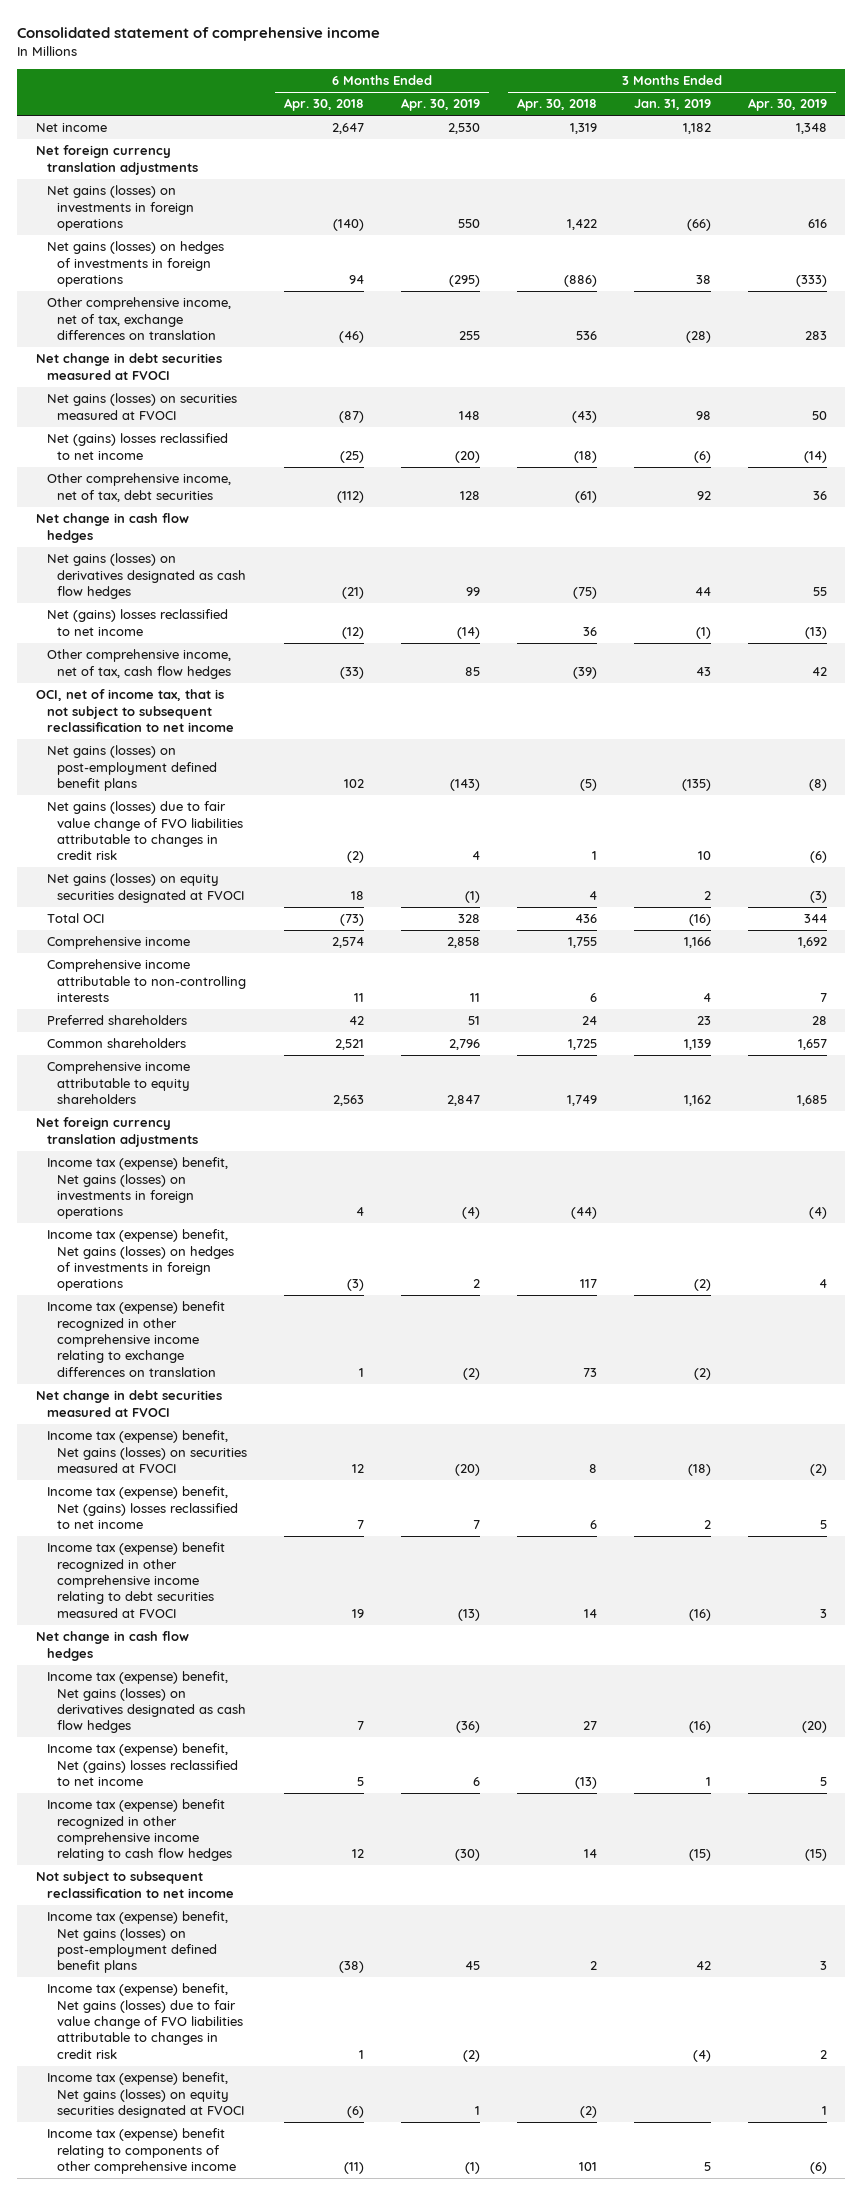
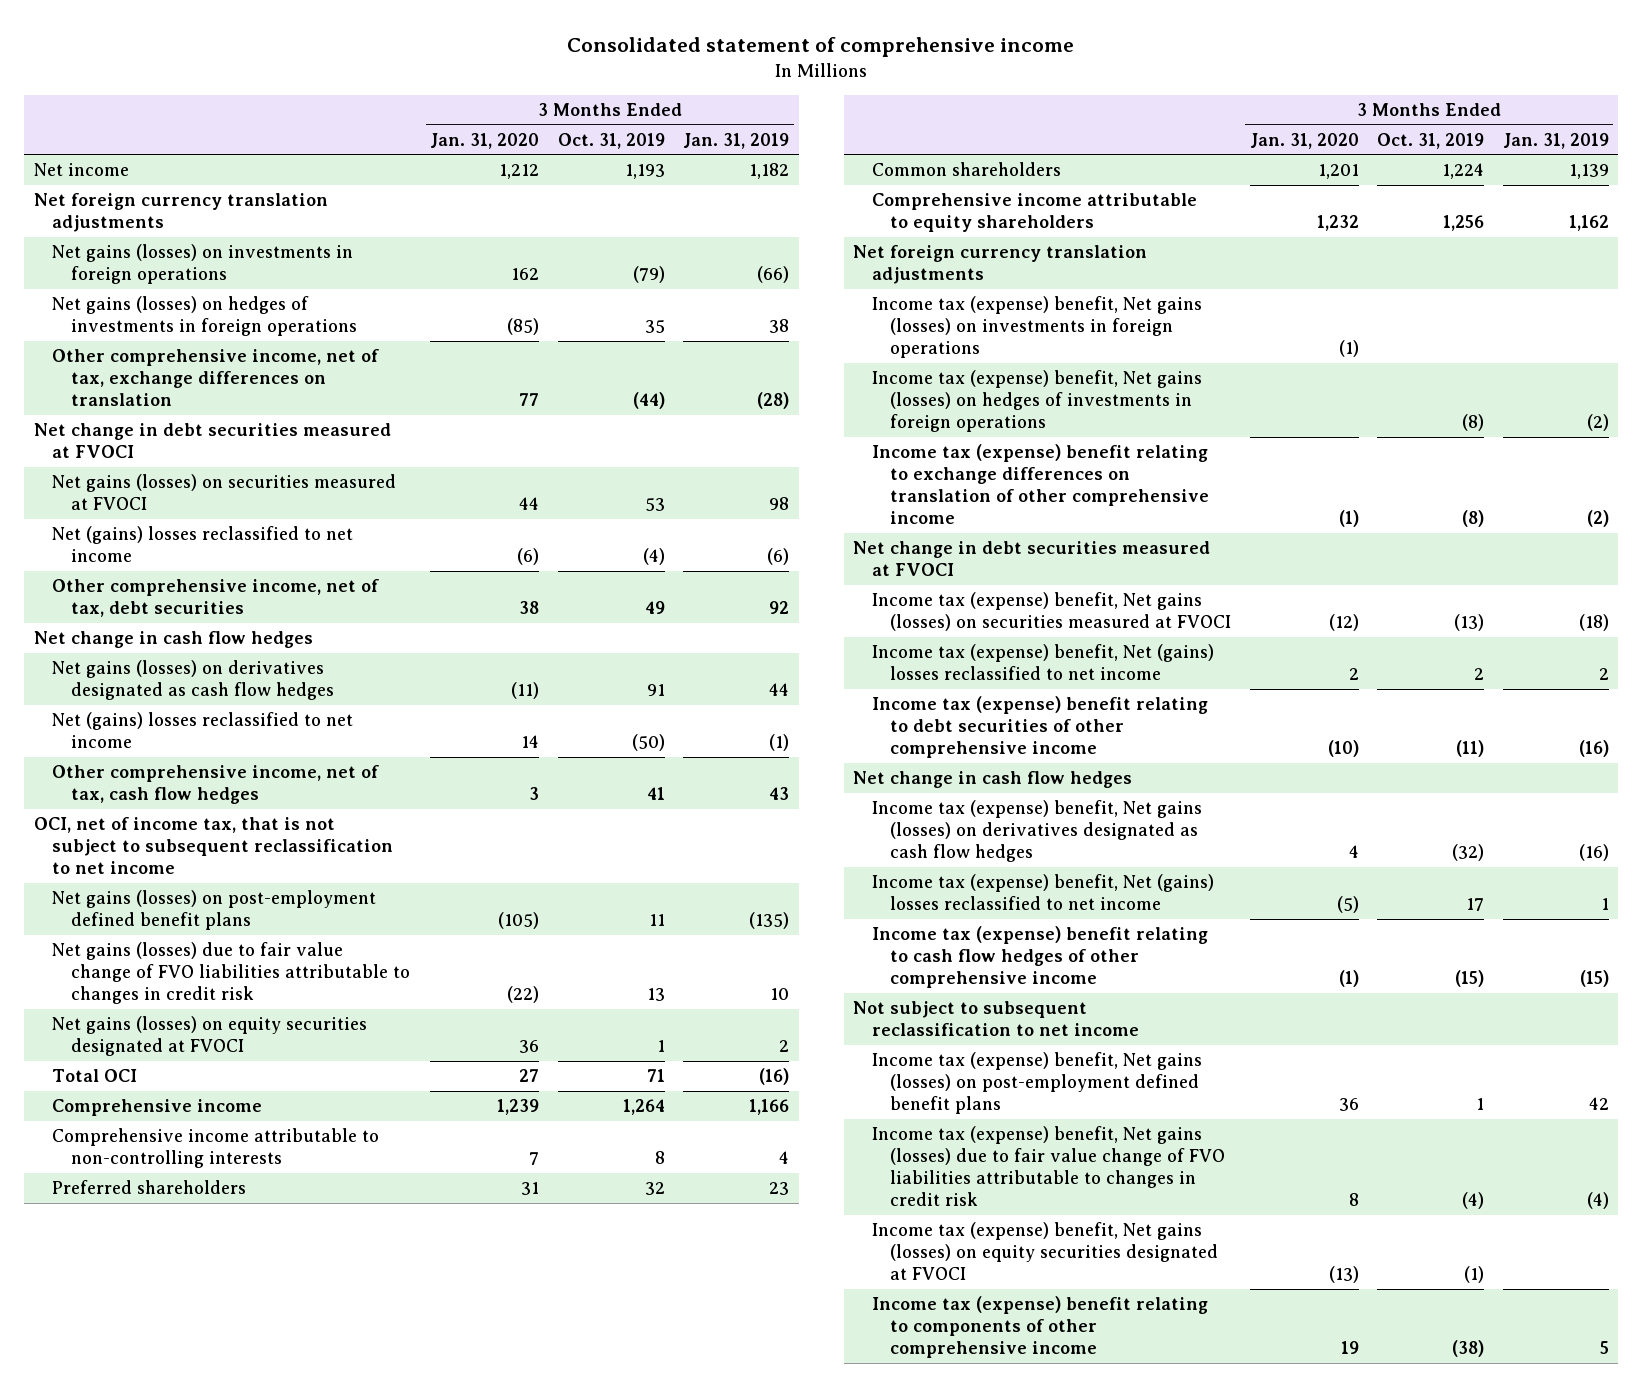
- | 6 Months Ended Apr. 30, 2018 | 6 Months Ended Apr. 30, 2019 | 3 Months Ended Apr. 30, 2018 | 3 Months Ended Jan. 31, 2019 | 3 Months Ended Apr. 30, 2019
+ | 3 Months Ended Jan. 31, 2020 | 3 Months Ended Oct. 31, 2019 | 3 Months Ended Jan. 31, 2019
- Income tax (expense) benefit recognized in other comprehensive income relating to exchange differences on translation | 1 | (2) | 73 | (2) |
+ Income tax (expense) benefit relating to exchange differences on translation of other comprehensive income | (1) | (8) | (2)
- Income tax (expense) benefit recognized in other comprehensive income relating to debt securities measured at FVOCI | 19 | (13) | 14 | (16) | 3
+ Income tax (expense) benefit relating to debt securities of other comprehensive income | (10) | (11) | (16)
- Income tax (expense) benefit recognized in other comprehensive income relating to cash flow hedges | 12 | (30) | 14 | (15) | (15)
+ Income tax (expense) benefit relating to cash flow hedges of other comprehensive income | (1) | (15) | (15)

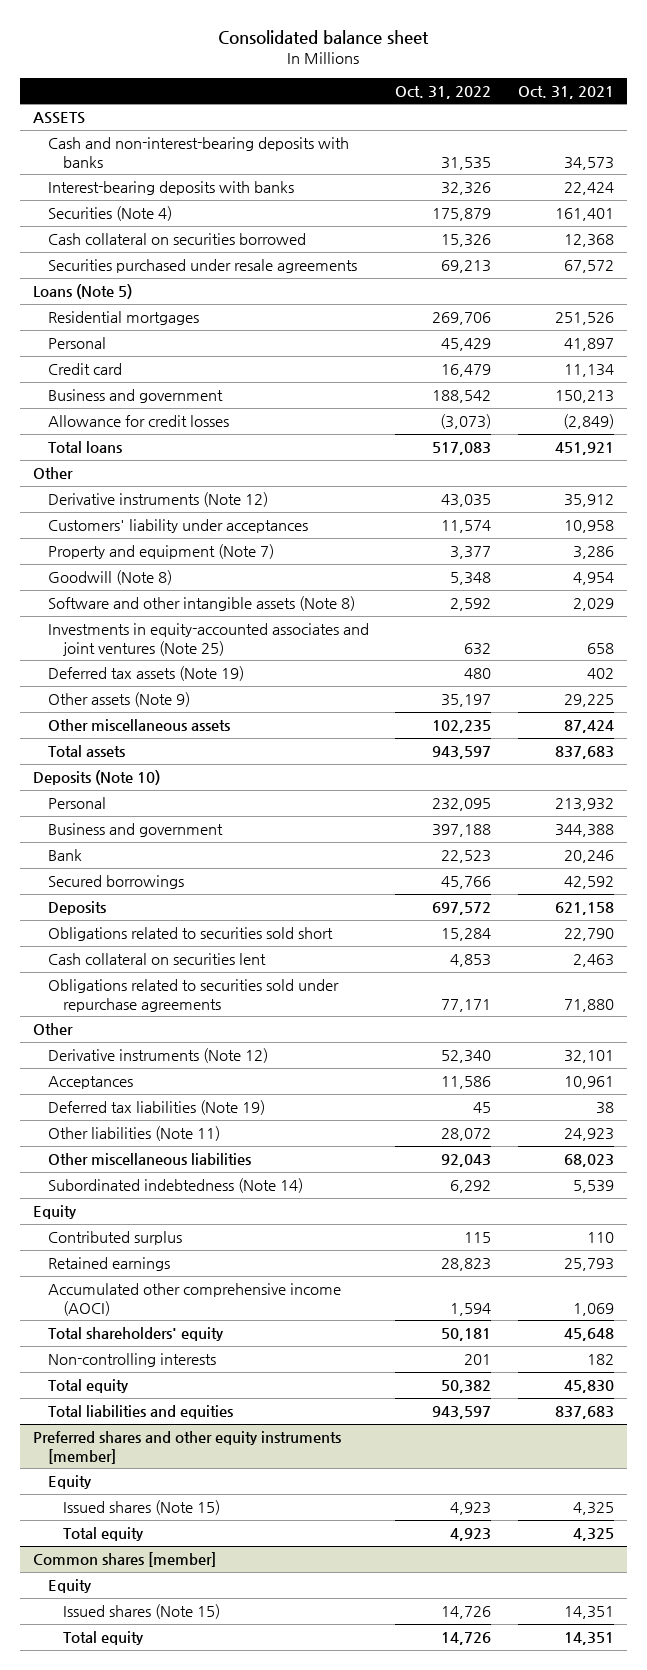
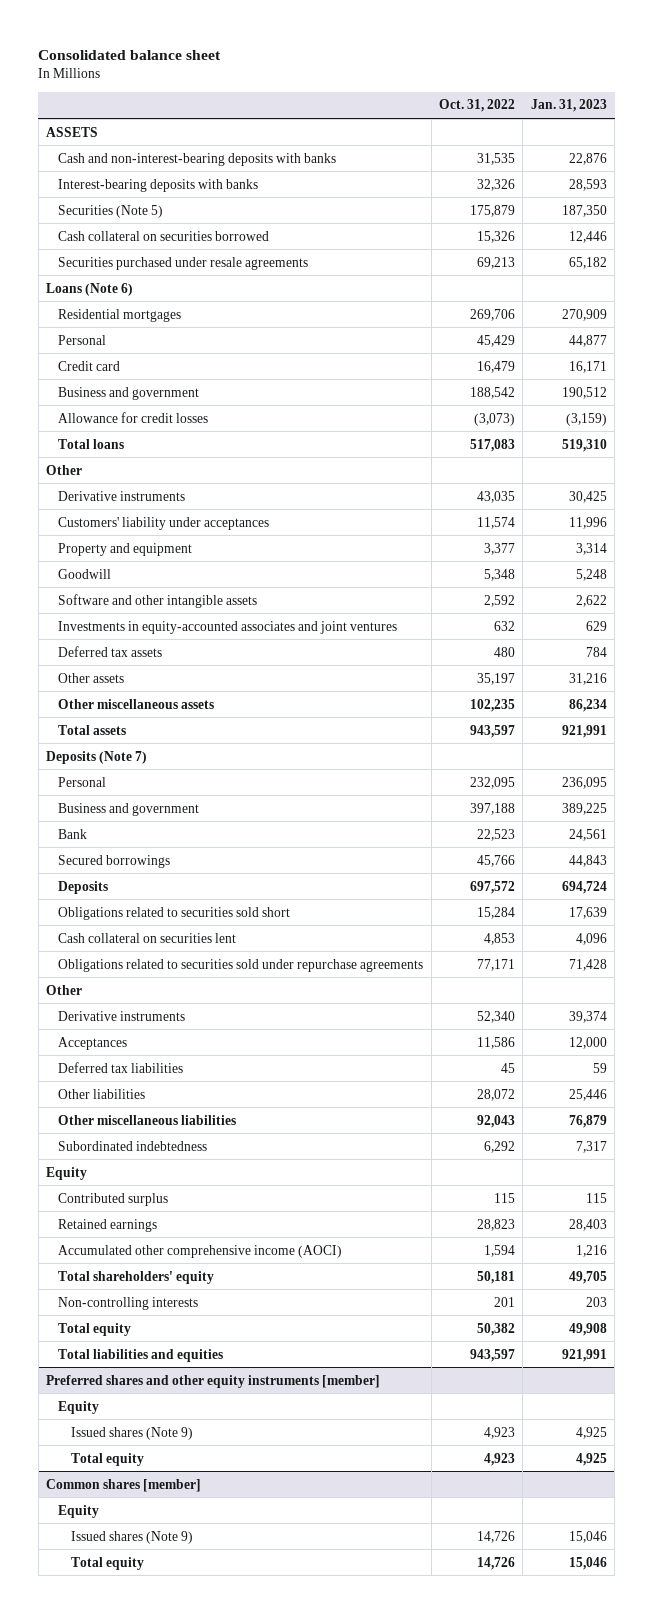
- | Oct. 31, 2022 | Oct. 31, 2021
+ | Oct. 31, 2022 | Jan. 31, 2023
- Securities (Note 4) | 175,879 | 161,401
+ Securities (Note 5) | 175,879 | 187,350
- Loans (Note 5)
+ Loans (Note 6)
- Derivative instruments (Note 12) | 43,035 | 35,912
+ Derivative instruments | 43,035 | 30,425
- Property and equipment (Note 7) | 3,377 | 3,286
- Goodwill (Note 8) | 5,348 | 4,954
- Software and other intangible assets (Note 8) | 2,592 | 2,029
- Investments in equity-accounted associates and joint ventures (Note 25) | 632 | 658
- Deferred tax assets (Note 19) | 480 | 402
- Other assets (Note 9) | 35,197 | 29,225
+ Property and equipment | 3,377 | 3,314
+ Goodwill | 5,348 | 5,248
+ Software and other intangible assets | 2,592 | 2,622
+ Investments in equity-accounted associates and joint ventures | 632 | 629
+ Deferred tax assets | 480 | 784
+ Other assets | 35,197 | 31,216
- Deposits (Note 10)
+ Deposits (Note 7)
- Derivative instruments (Note 12) | 52,340 | 32,101
+ Derivative instruments | 52,340 | 39,374
- Deferred tax liabilities (Note 19) | 45 | 38
- Other liabilities (Note 11) | 28,072 | 24,923
+ Deferred tax liabilities | 45 | 59
+ Other liabilities | 28,072 | 25,446
- Subordinated indebtedness (Note 14) | 6,292 | 5,539
+ Subordinated indebtedness | 6,292 | 7,317
@ Preferred shares and other equity instruments [member]
- Issued shares (Note 15) | 4,923 | 4,325
+ Issued shares (Note 9) | 4,923 | 4,925
@ Common shares [member]
- Issued shares (Note 15) | 14,726 | 14,351
+ Issued shares (Note 9) | 14,726 | 15,046

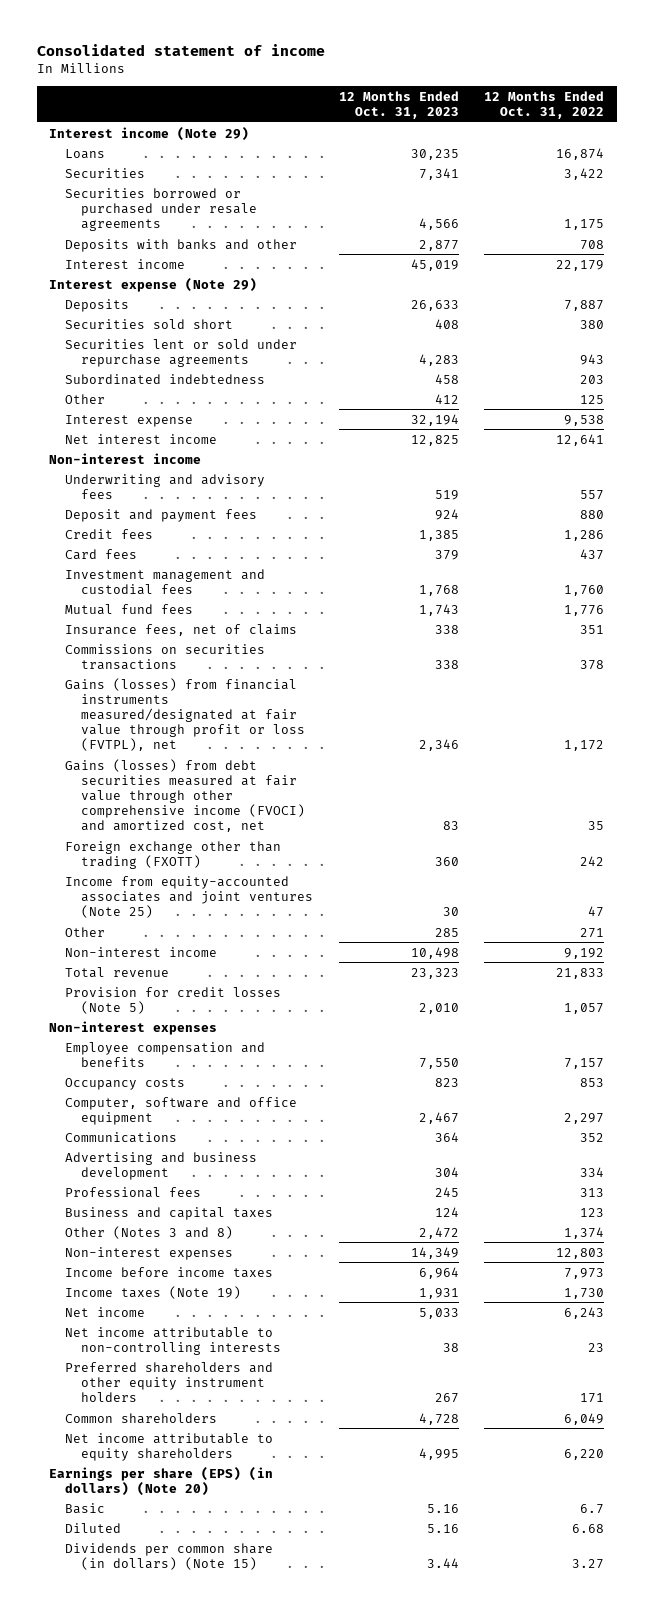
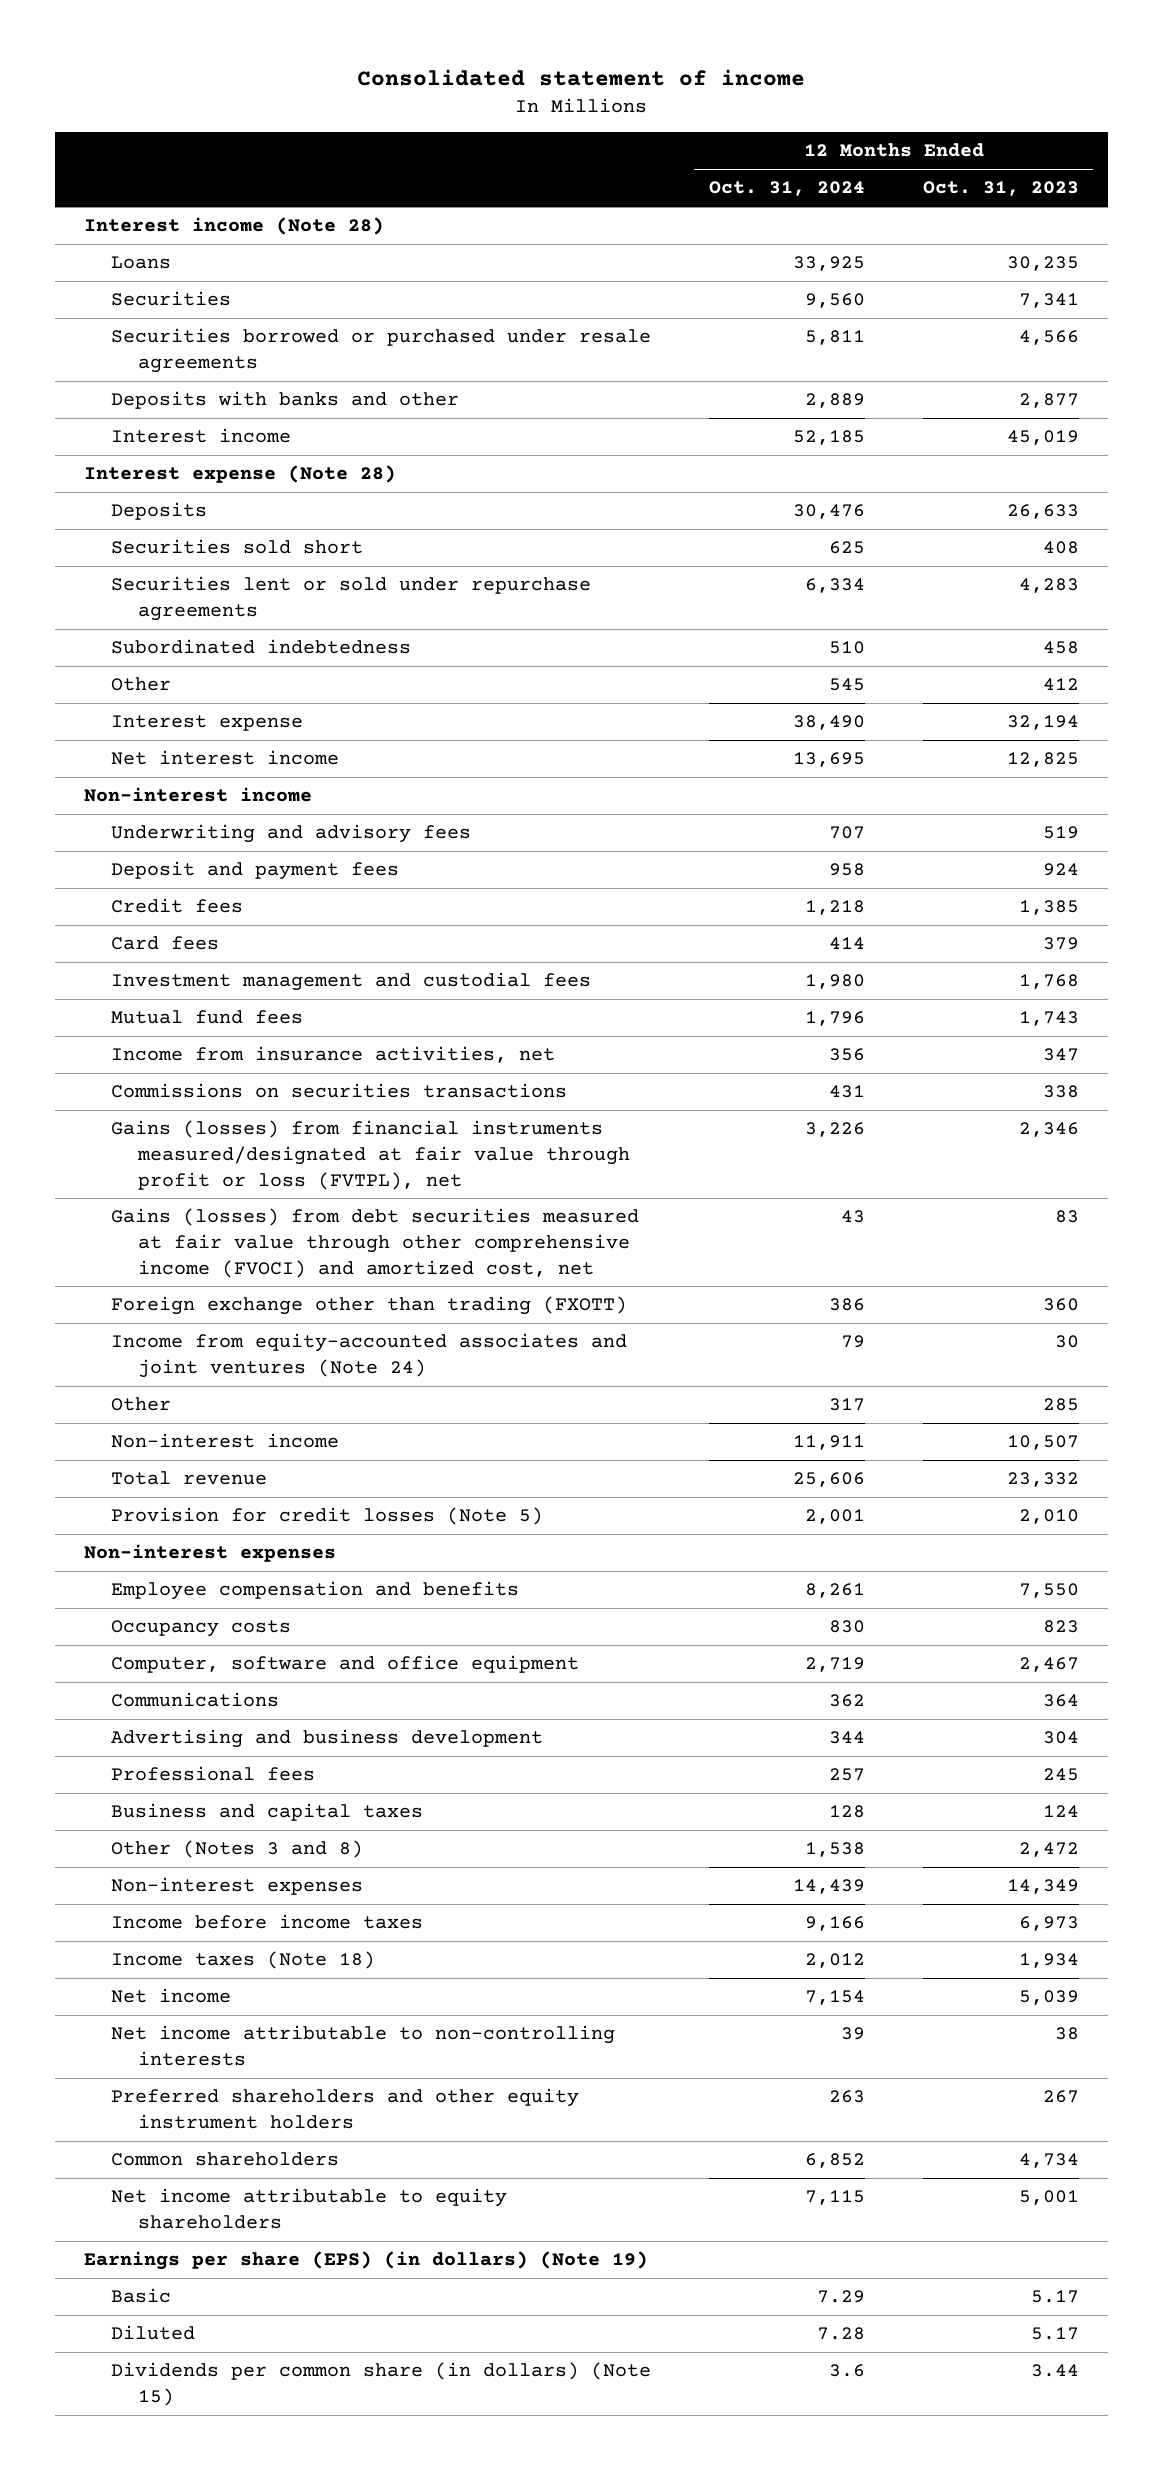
- | 12 Months Ended Oct. 31, 2023 | 12 Months Ended Oct. 31, 2022
+ | 12 Months Ended Oct. 31, 2024 | 12 Months Ended Oct. 31, 2023
- Interest income (Note 29)
+ Interest income (Note 28)
- Interest expense (Note 29)
+ Interest expense (Note 28)
- Insurance fees, net of claims | 338 | 351
+ Income from insurance activities, net | 356 | 347
- Income from equity-accounted associates and joint ventures (Note 25) | 30 | 47
+ Income from equity-accounted associates and joint ventures (Note 24) | 79 | 30
- Non-interest income | 10,498 | 9,192
- Total revenue | 23,323 | 21,833
+ Non-interest income | 11,911 | 10,507
+ Total revenue | 25,606 | 23,332
- Income before income taxes | 6,964 | 7,973
- Income taxes (Note 19) | 1,931 | 1,730
- Net income | 5,033 | 6,243
+ Income before income taxes | 9,166 | 6,973
+ Income taxes (Note 18) | 2,012 | 1,934
+ Net income | 7,154 | 5,039
- Common shareholders | 4,728 | 6,049
- Net income attributable to equity shareholders | 4,995 | 6,220
- Earnings per share (EPS) (in dollars) (Note 20)
- Basic | 5.16 | 6.7
- Diluted | 5.16 | 6.68
+ Common shareholders | 6,852 | 4,734
+ Net income attributable to equity shareholders | 7,115 | 5,001
+ Earnings per share (EPS) (in dollars) (Note 19)
+ Basic | 7.29 | 5.17
+ Diluted | 7.28 | 5.17

